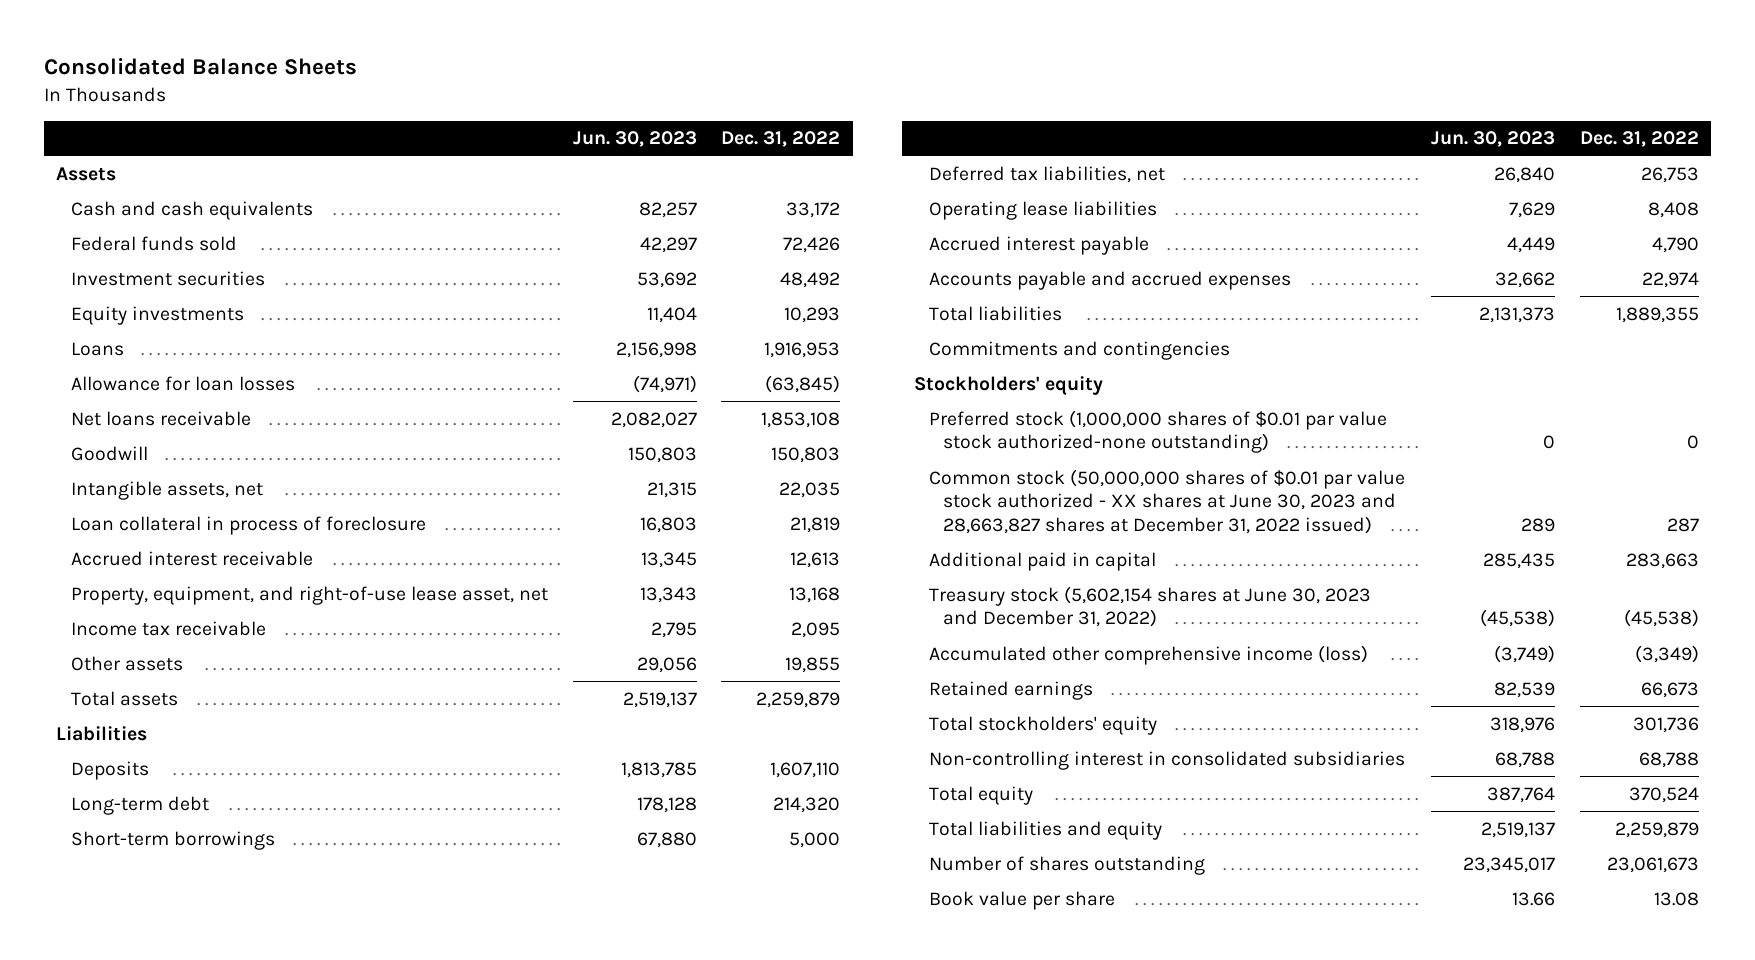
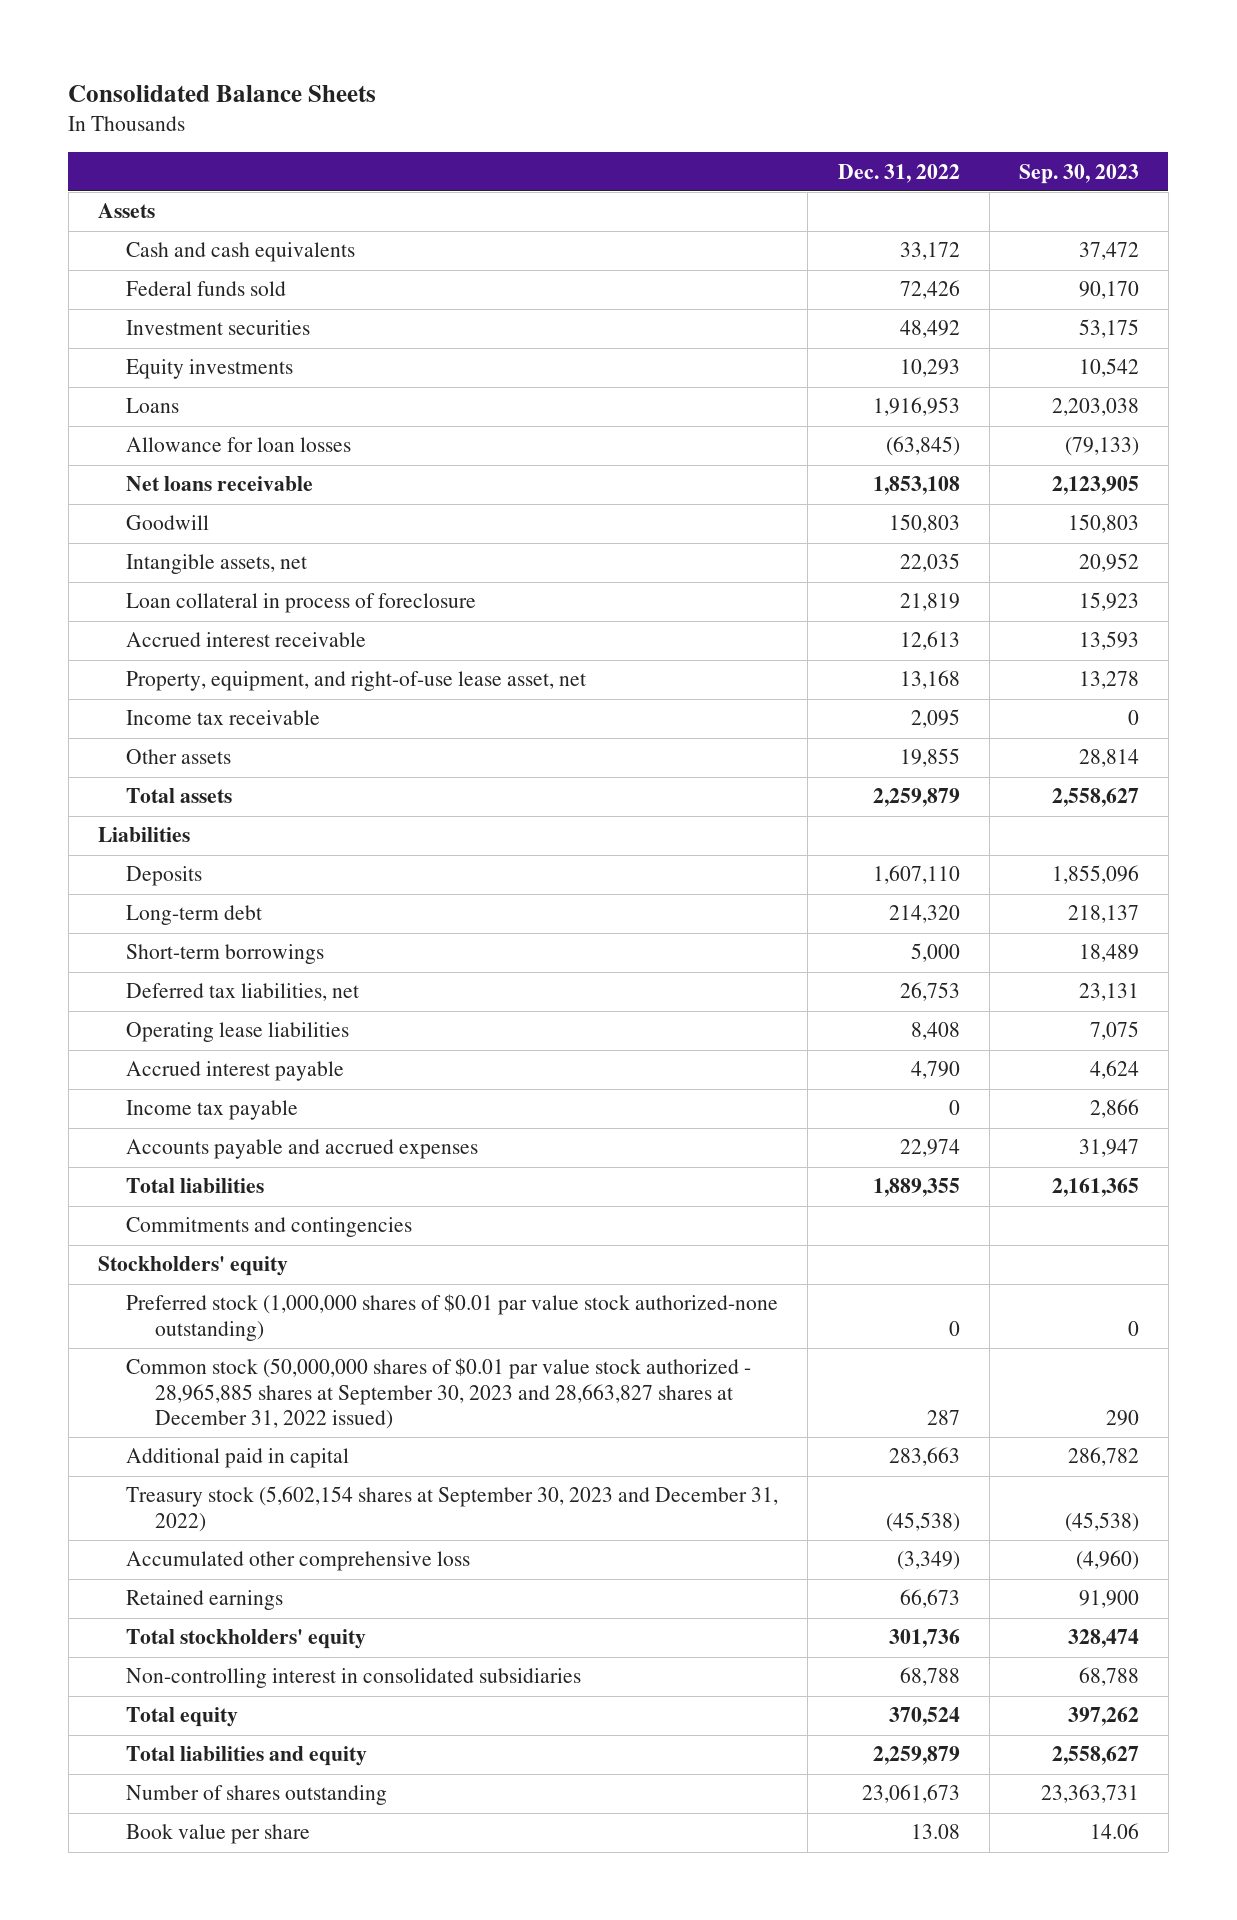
- | Jun. 30, 2023 | Dec. 31, 2022
+ | Dec. 31, 2022 | Sep. 30, 2023
+ Income tax payable | 0 | 2,866
- Common stock (50,000,000 shares of $0.01 par value stock authorized - XX shares at June 30, 2023 and 28,663,827 shares at December 31, 2022 issued) | 289 | 287
+ Common stock (50,000,000 shares of $0.01 par value stock authorized - 28,965,885 shares at September 30, 2023 and 28,663,827 shares at December 31, 2022 issued) | 287 | 290
- Treasury stock (5,602,154 shares at June 30, 2023 and December 31, 2022) | (45,538) | (45,538)
- Accumulated other comprehensive income (loss) | (3,749) | (3,349)
+ Treasury stock (5,602,154 shares at September 30, 2023 and December 31, 2022) | (45,538) | (45,538)
+ Accumulated other comprehensive loss | (3,349) | (4,960)

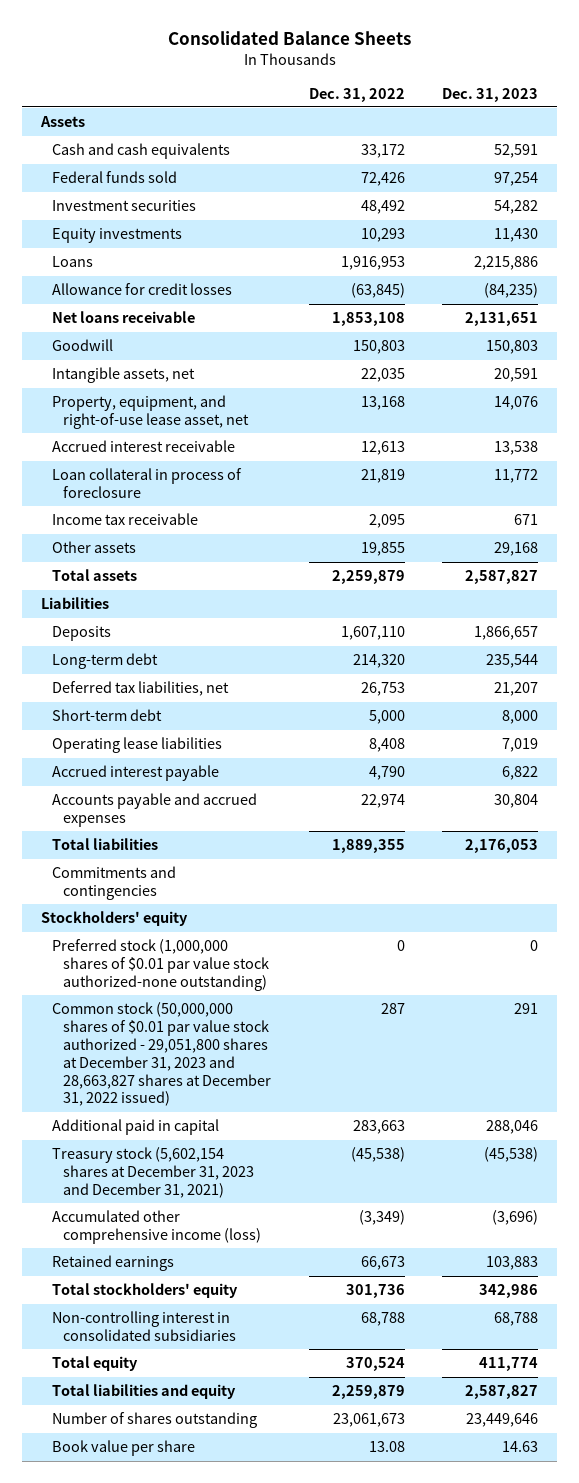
- | Dec. 31, 2022 | Sep. 30, 2023
+ | Dec. 31, 2022 | Dec. 31, 2023
- Allowance for loan losses | (63,845) | (79,133)
+ Allowance for credit losses | (63,845) | (84,235)
moved down: Accrued interest receivable | 12,613 | 13,538
moved down: Loan collateral in process of foreclosure | 21,819 | 11,772
- Short-term borrowings | 5,000 | 18,489
+ Short-term debt | 5,000 | 8,000
- Income tax payable | 0 | 2,866
- Common stock (50,000,000 shares of $0.01 par value stock authorized - 28,965,885 shares at September 30, 2023 and 28,663,827 shares at December 31, 2022 issued) | 287 | 290
+ Common stock (50,000,000 shares of $0.01 par value stock authorized - 29,051,800 shares at December 31, 2023 and 28,663,827 shares at December 31, 2022 issued) | 287 | 291
- Treasury stock (5,602,154 shares at September 30, 2023 and December 31, 2022) | (45,538) | (45,538)
- Accumulated other comprehensive loss | (3,349) | (4,960)
+ Treasury stock (5,602,154 shares at December 31, 2023 and December 31, 2021) | (45,538) | (45,538)
+ Accumulated other comprehensive income (loss) | (3,349) | (3,696)

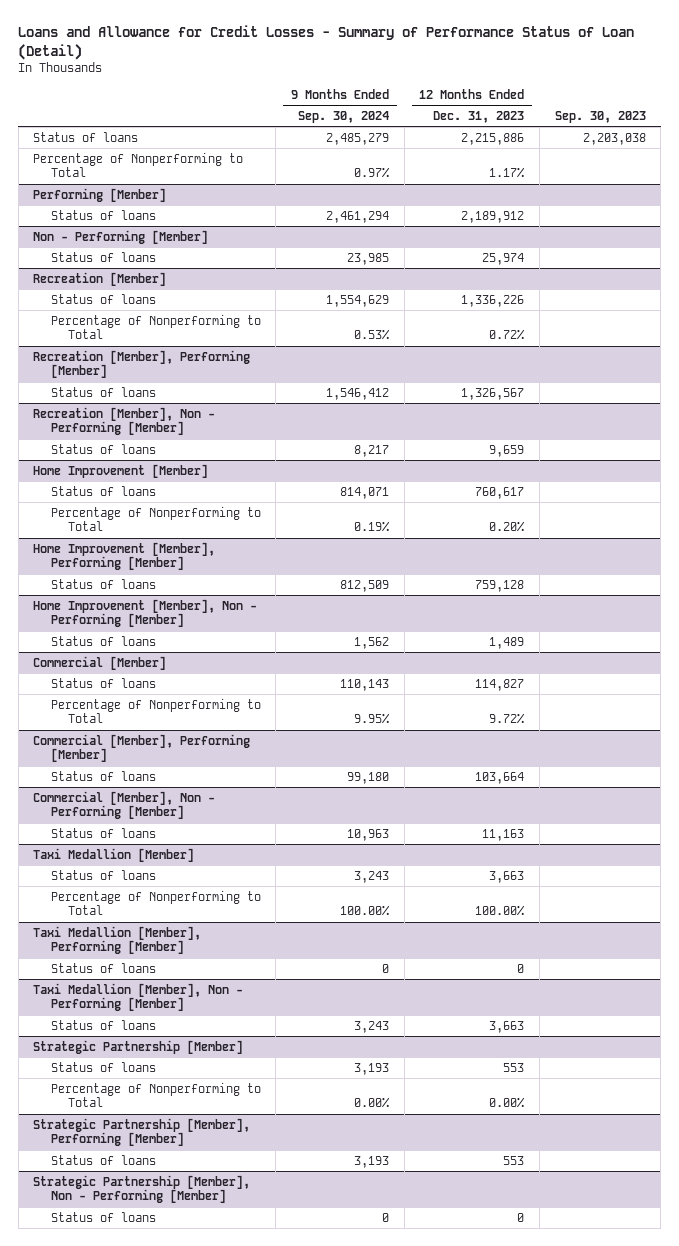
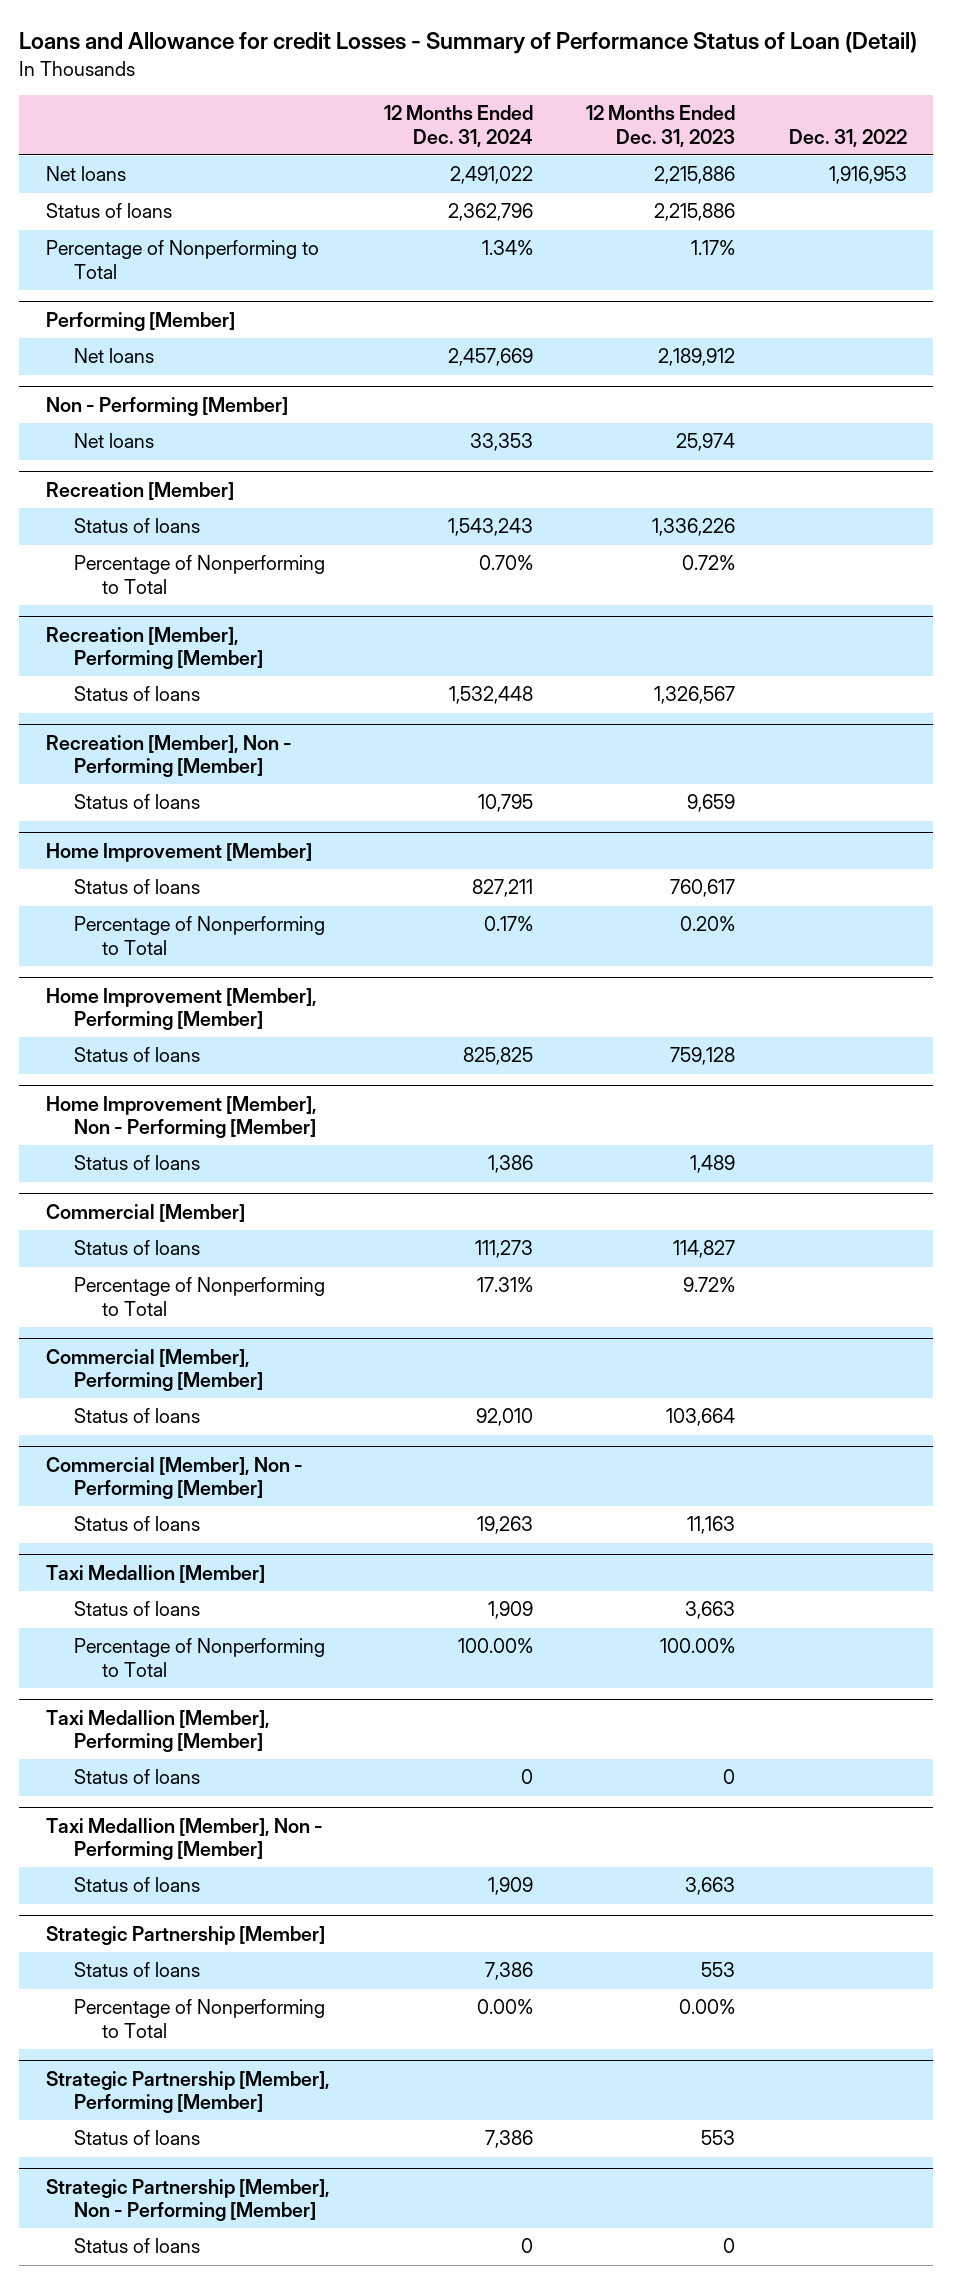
- Loans and Allowance for Credit Losses - Summary of Performance Status of Loan (Detail)
+ Loans and Allowance for credit Losses - Summary of Performance Status of Loan (Detail)
- | 9 Months Ended Sep. 30, 2024 | 12 Months Ended Dec. 31, 2023 | Sep. 30, 2023
+ | 12 Months Ended Dec. 31, 2024 | 12 Months Ended Dec. 31, 2023 | Dec. 31, 2022
+ Net loans | 2,491,022 | 2,215,886 | 1,916,953
@ Performing [Member]
- Status of loans | 2,461,294 | 2,189,912 |
+ Net loans | 2,457,669 | 2,189,912 |
@ Non - Performing [Member]
- Status of loans | 23,985 | 25,974 |
+ Net loans | 33,353 | 25,974 |

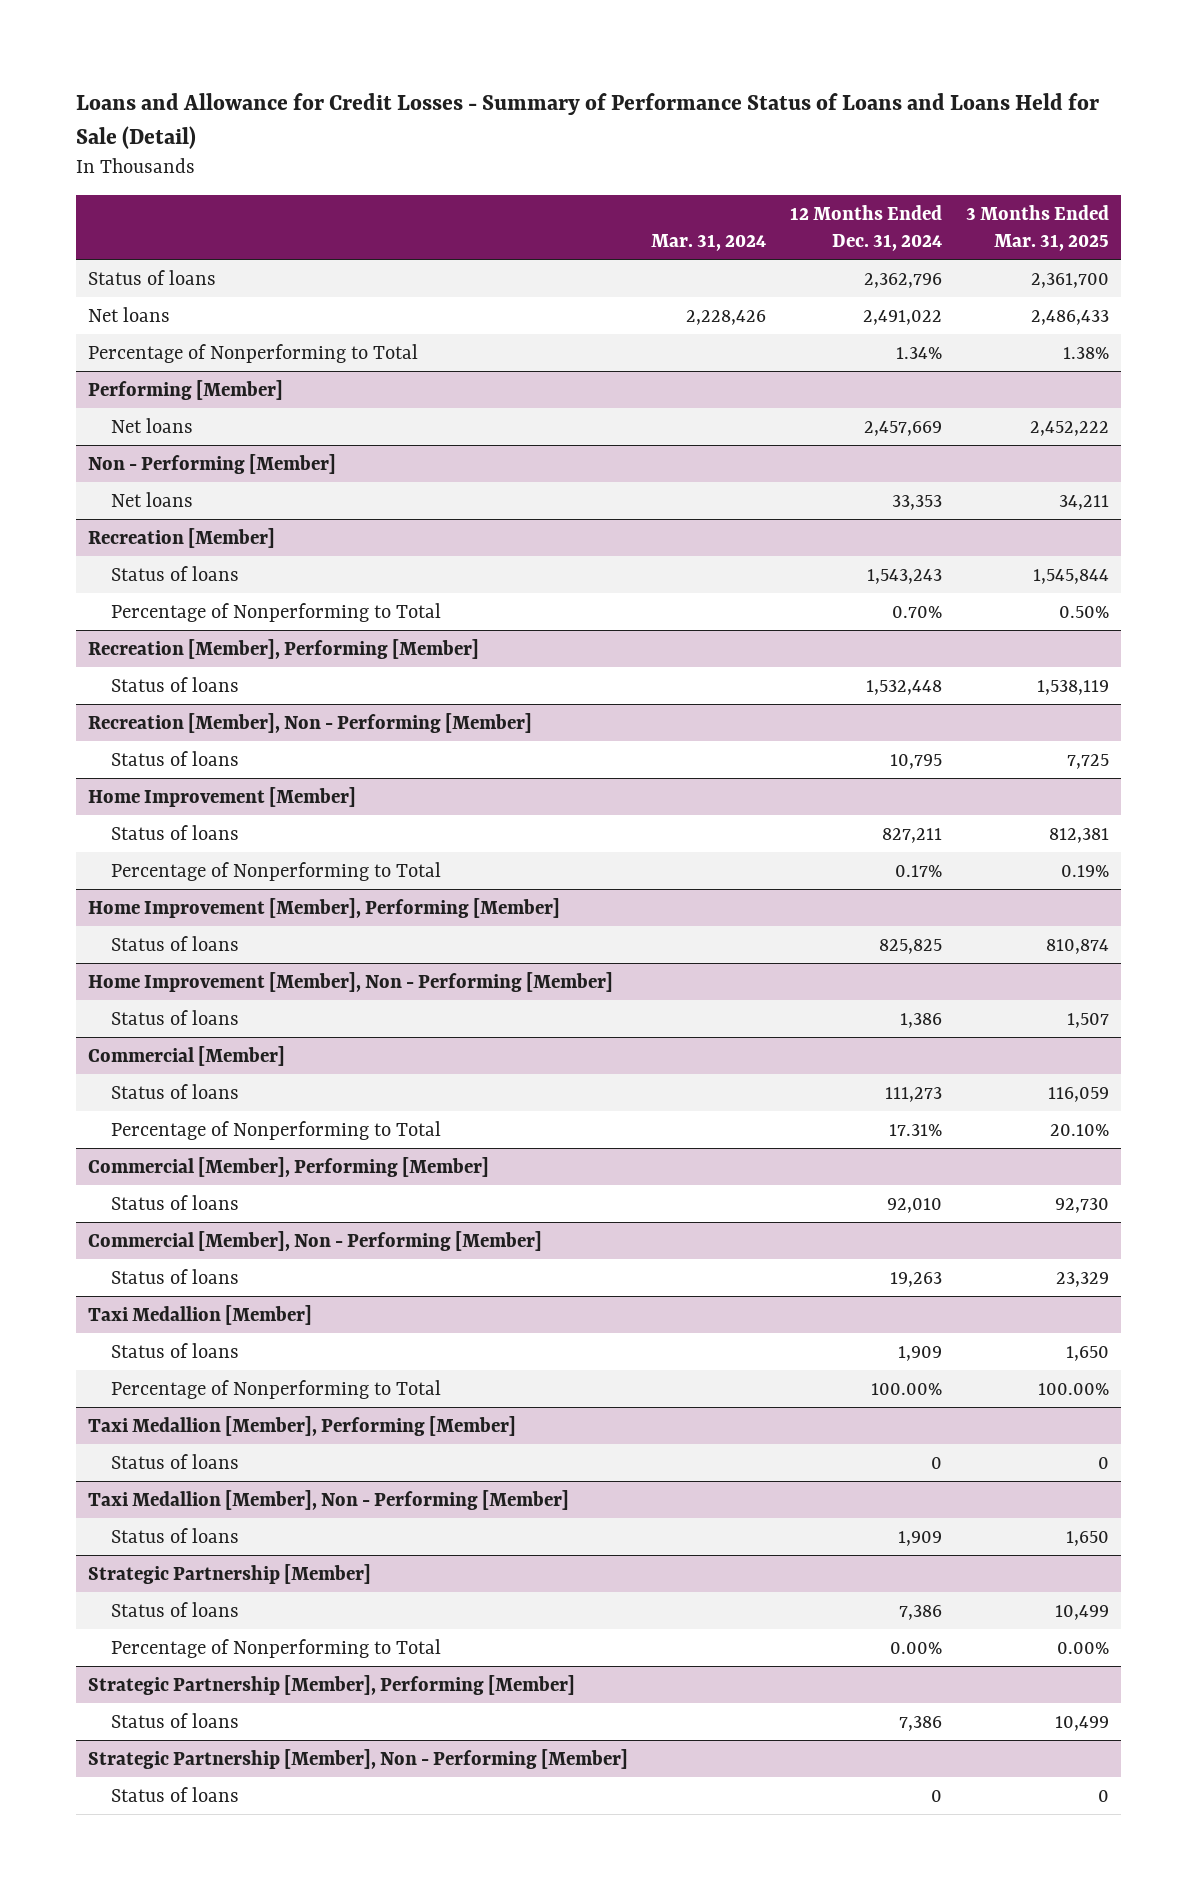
- Loans and Allowance for credit Losses - Summary of Performance Status of Loan (Detail)
+ Loans and Allowance for Credit Losses - Summary of Performance Status of Loans and Loans Held for Sale (Detail)
- | 12 Months Ended Dec. 31, 2024 | 12 Months Ended Dec. 31, 2023 | Dec. 31, 2022
+ | Mar. 31, 2024 | 12 Months Ended Dec. 31, 2024 | 3 Months Ended Mar. 31, 2025
moved down: Net loans | 2,228,426 | 2,491,022 | 2,486,433

